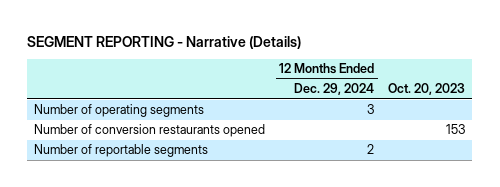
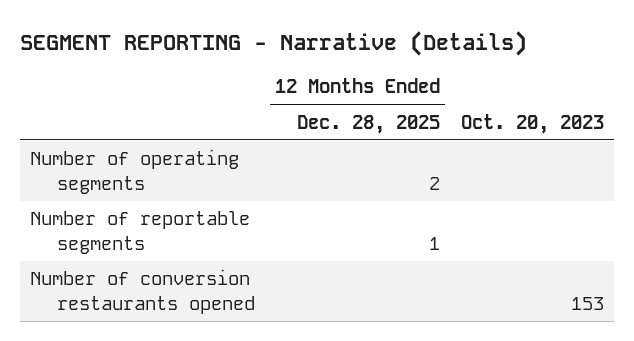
- | 12 Months Ended Dec. 29, 2024 | Oct. 20, 2023
+ | 12 Months Ended Dec. 28, 2025 | Oct. 20, 2023
moved down: Number of conversion restaurants opened | | 153

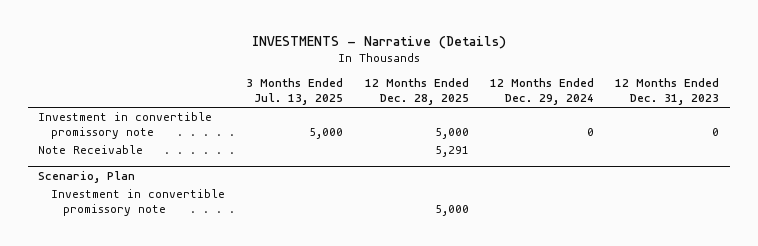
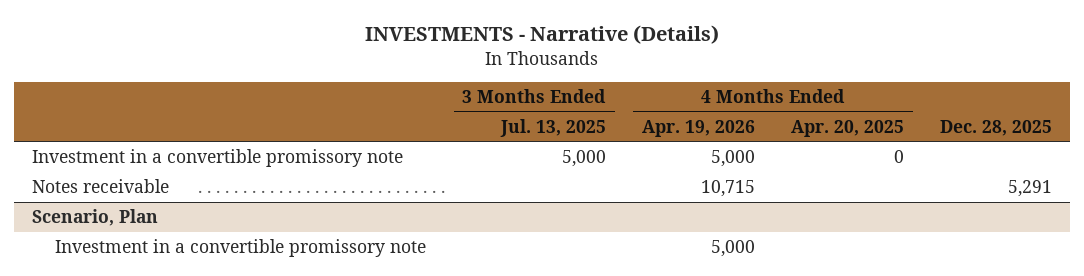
- | 3 Months Ended Jul. 13, 2025 | 12 Months Ended Dec. 28, 2025 | 12 Months Ended Dec. 29, 2024 | 12 Months Ended Dec. 31, 2023
+ | 3 Months Ended Jul. 13, 2025 | 4 Months Ended Apr. 19, 2026 | 4 Months Ended Apr. 20, 2025 | Dec. 28, 2025
- Investment in convertible promissory note | 5,000 | 5,000 | 0 | 0
- Note Receivable | | 5,291 | |
+ Investment in a convertible promissory note | 5,000 | 5,000 | 0 |
+ Notes receivable | | 10,715 | | 5,291
@ Scenario, Plan
- Investment in convertible promissory note | | 5,000 | |
+ Investment in a convertible promissory note | | 5,000 | |

